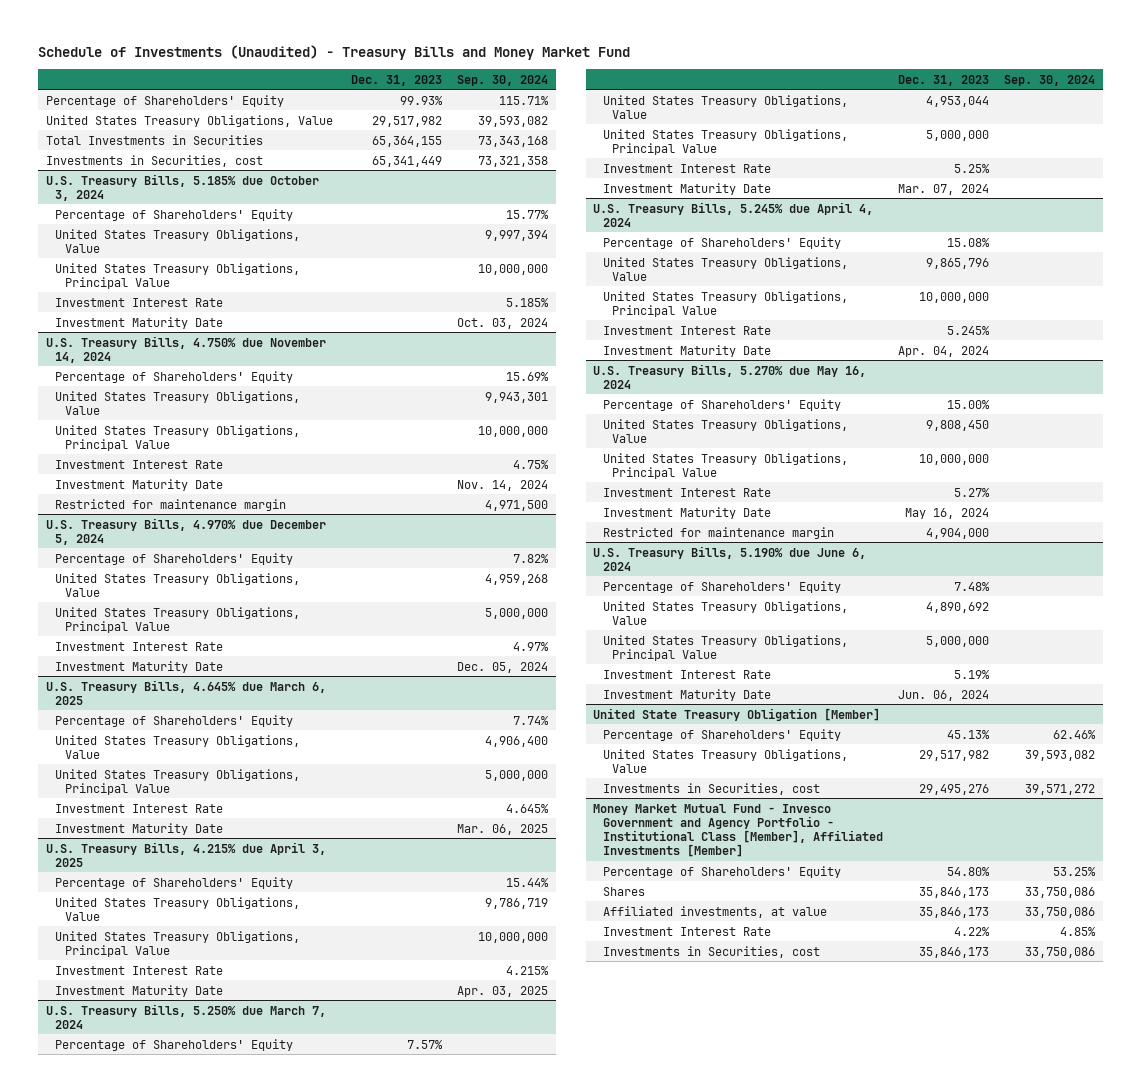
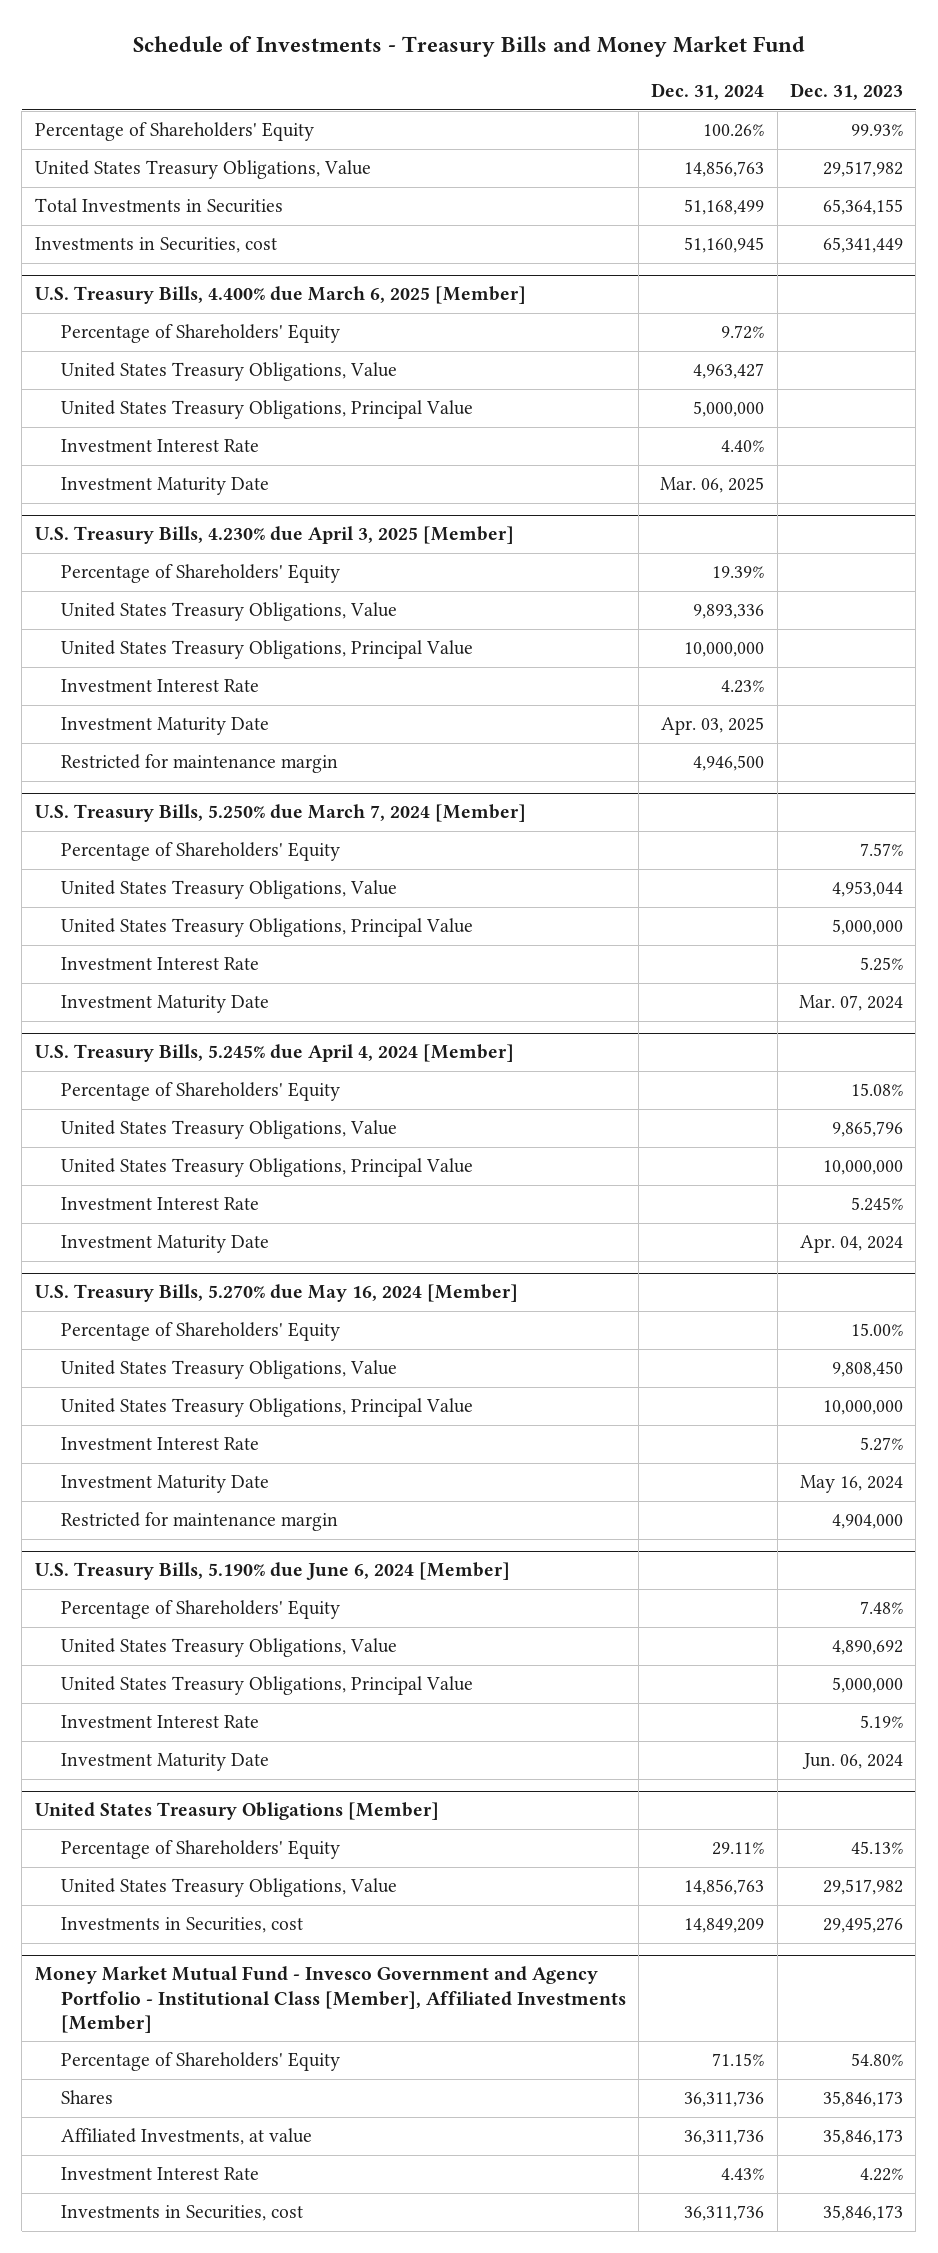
- Schedule of Investments (Unaudited) - Treasury Bills and Money Market Fund
+ Schedule of Investments - Treasury Bills and Money Market Fund
- | Dec. 31, 2023 | Sep. 30, 2024
+ | Dec. 31, 2024 | Dec. 31, 2023
- U.S. Treasury Bills, 5.185% due October 3, 2024
- Percentage of Shareholders' Equity | | 15.77%
- United States Treasury Obligations, Value | | 9,997,394
- United States Treasury Obligations, Principal Value | | 10,000,000
- Investment Interest Rate | | 5.185%
- Investment Maturity Date | | Oct. 03, 2024
- U.S. Treasury Bills, 4.750% due November 14, 2024
- Percentage of Shareholders' Equity | | 15.69%
- United States Treasury Obligations, Value | | 9,943,301
- United States Treasury Obligations, Principal Value | | 10,000,000
- Investment Interest Rate | | 4.75%
- Investment Maturity Date | | Nov. 14, 2024
- Restricted for maintenance margin | | 4,971,500
- U.S. Treasury Bills, 4.970% due December 5, 2024
- Percentage of Shareholders' Equity | | 7.82%
- United States Treasury Obligations, Value | | 4,959,268
- United States Treasury Obligations, Principal Value | | 5,000,000
- Investment Interest Rate | | 4.97%
- Investment Maturity Date | | Dec. 05, 2024
- U.S. Treasury Bills, 4.645% due March 6, 2025
- Percentage of Shareholders' Equity | | 7.74%
- United States Treasury Obligations, Value | | 4,906,400
- United States Treasury Obligations, Principal Value | | 5,000,000
- Investment Interest Rate | | 4.645%
- Investment Maturity Date | | Mar. 06, 2025
- U.S. Treasury Bills, 4.215% due April 3, 2025
- Percentage of Shareholders' Equity | | 15.44%
- United States Treasury Obligations, Value | | 9,786,719
- United States Treasury Obligations, Principal Value | | 10,000,000
- Investment Interest Rate | | 4.215%
- Investment Maturity Date | | Apr. 03, 2025
- U.S. Treasury Bills, 5.250% due March 7, 2024
+ U.S. Treasury Bills, 4.400% due March 6, 2025 [Member]
+ Percentage of Shareholders' Equity | 9.72% |
+ United States Treasury Obligations, Value | 4,963,427 |
+ United States Treasury Obligations, Principal Value | 5,000,000 |
+ Investment Interest Rate | 4.40% |
+ Investment Maturity Date | Mar. 06, 2025 |
+ U.S. Treasury Bills, 4.230% due April 3, 2025 [Member]
+ Percentage of Shareholders' Equity | 19.39% |
+ United States Treasury Obligations, Value | 9,893,336 |
+ United States Treasury Obligations, Principal Value | 10,000,000 |
+ Investment Interest Rate | 4.23% |
+ Investment Maturity Date | Apr. 03, 2025 |
+ Restricted for maintenance margin | 4,946,500 |
+ U.S. Treasury Bills, 5.250% due March 7, 2024 [Member]
- U.S. Treasury Bills, 5.245% due April 4, 2024
+ U.S. Treasury Bills, 5.245% due April 4, 2024 [Member]
- U.S. Treasury Bills, 5.270% due May 16, 2024
+ U.S. Treasury Bills, 5.270% due May 16, 2024 [Member]
- U.S. Treasury Bills, 5.190% due June 6, 2024
+ U.S. Treasury Bills, 5.190% due June 6, 2024 [Member]
- United State Treasury Obligation [Member]
+ United States Treasury Obligations [Member]
@ Money Market Mutual Fund - Invesco Government and Agency Portfolio - Institutional Class [Member], Affiliated Investments [Member]
- Affiliated investments, at value | 35,846,173 | 33,750,086
+ Affiliated Investments, at value | 36,311,736 | 35,846,173

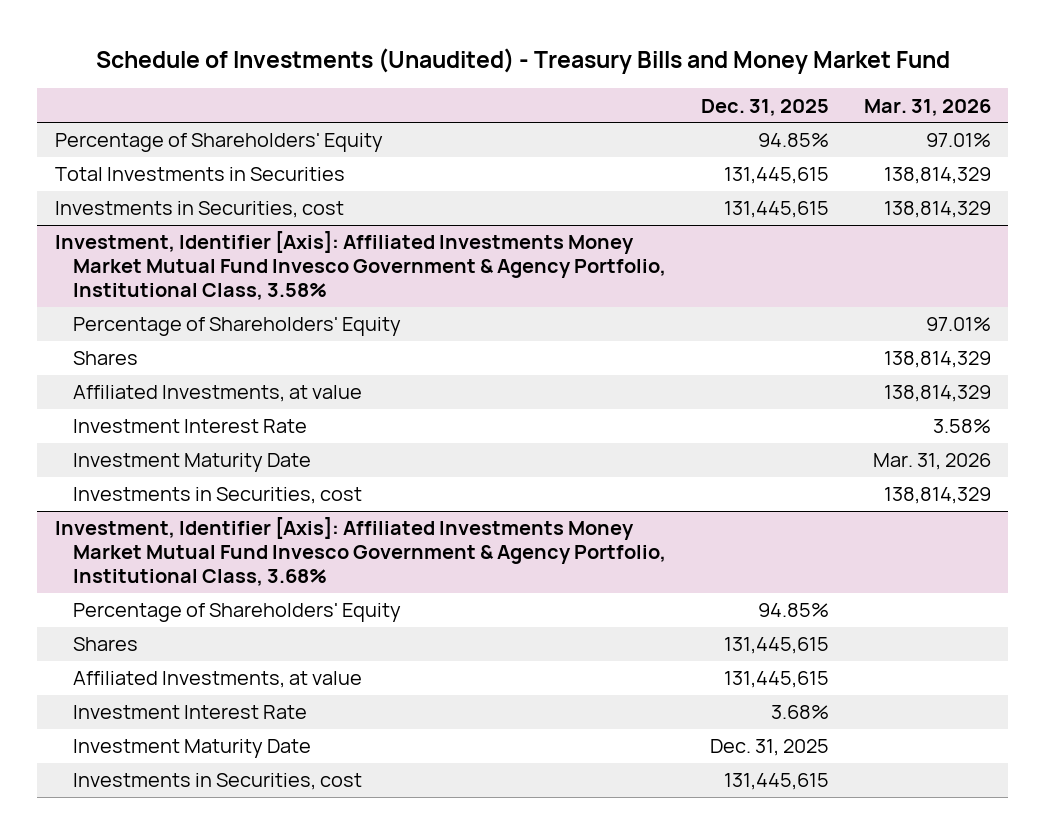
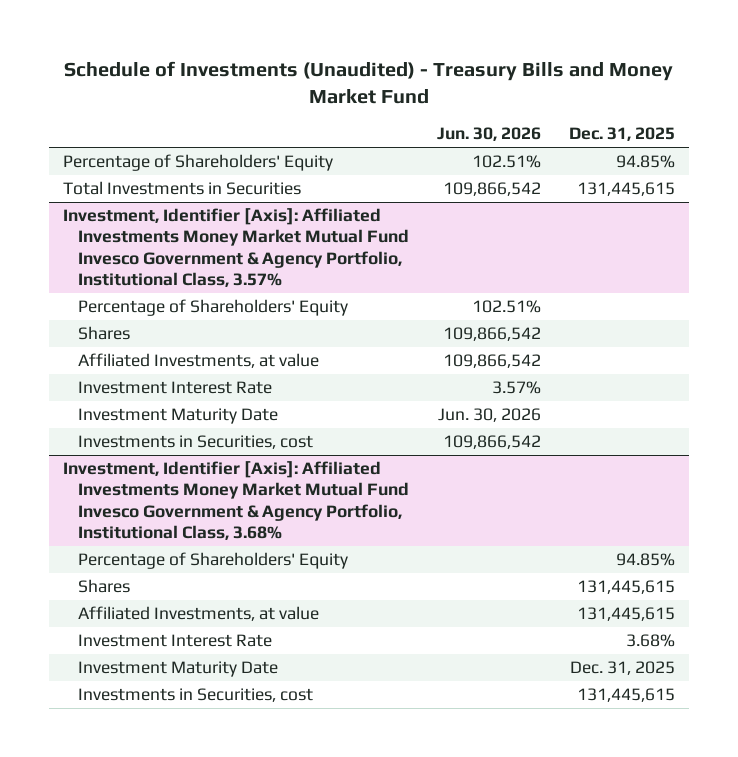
- | Dec. 31, 2025 | Mar. 31, 2026
+ | Jun. 30, 2026 | Dec. 31, 2025
- Investments in Securities, cost | 131,445,615 | 138,814,329
- Investment, Identifier [Axis]: Affiliated Investments Money Market Mutual Fund Invesco Government & Agency Portfolio, Institutional Class, 3.58%
- Percentage of Shareholders' Equity | | 97.01%
- Shares | | 138,814,329
- Affiliated Investments, at value | | 138,814,329
- Investment Interest Rate | | 3.58%
- Investment Maturity Date | | Mar. 31, 2026
- Investments in Securities, cost | | 138,814,329
+ Investment, Identifier [Axis]: Affiliated Investments Money Market Mutual Fund Invesco Government & Agency Portfolio, Institutional Class, 3.57%
+ Percentage of Shareholders' Equity | 102.51% |
+ Shares | 109,866,542 |
+ Affiliated Investments, at value | 109,866,542 |
+ Investment Interest Rate | 3.57% |
+ Investment Maturity Date | Jun. 30, 2026 |
+ Investments in Securities, cost | 109,866,542 |

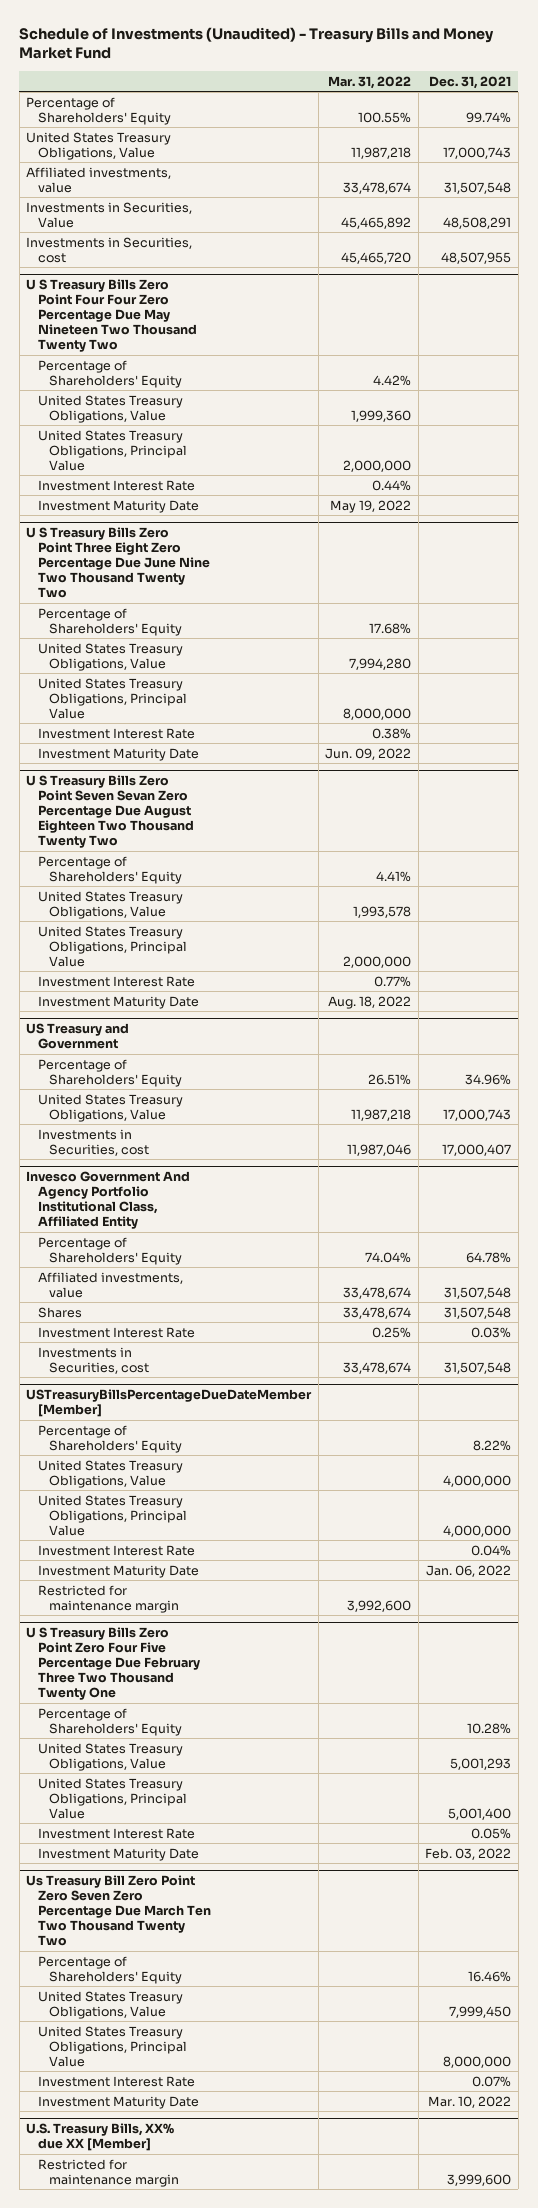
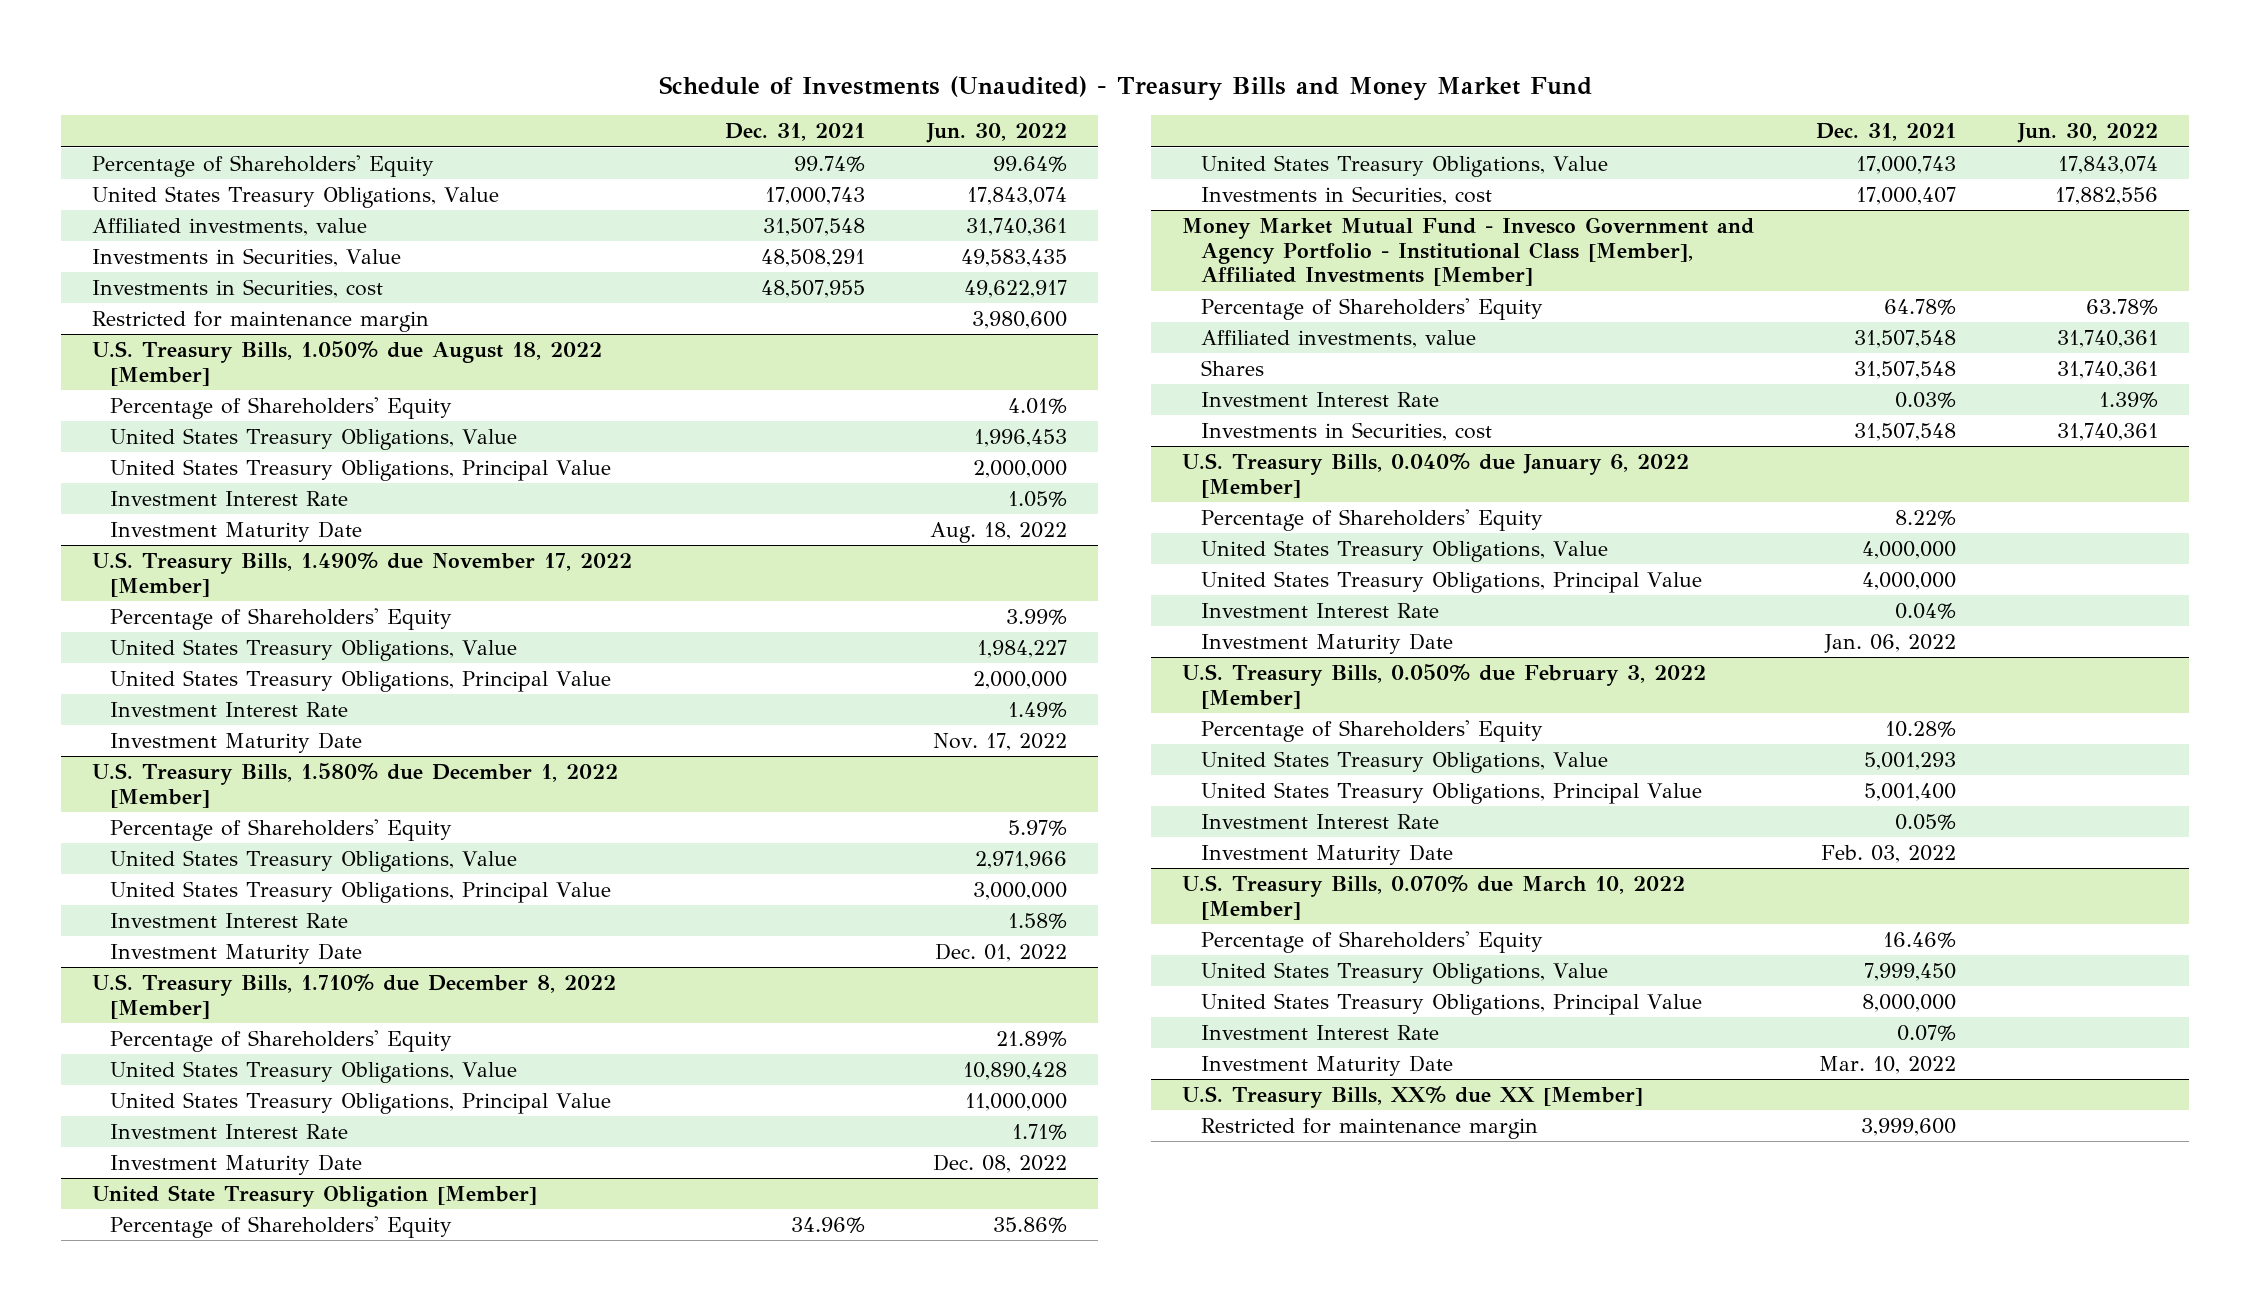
- | Mar. 31, 2022 | Dec. 31, 2021
+ | Dec. 31, 2021 | Jun. 30, 2022
- U S Treasury Bills Zero Point Four Four Zero Percentage Due May Nineteen Two Thousand Twenty Two
- Percentage of Shareholders' Equity | 4.42% |
- United States Treasury Obligations, Value | 1,999,360 |
- United States Treasury Obligations, Principal Value | 2,000,000 |
- Investment Interest Rate | 0.44% |
- Investment Maturity Date | May 19, 2022 |
- U S Treasury Bills Zero Point Three Eight Zero Percentage Due June Nine Two Thousand Twenty Two
- Percentage of Shareholders' Equity | 17.68% |
- United States Treasury Obligations, Value | 7,994,280 |
- United States Treasury Obligations, Principal Value | 8,000,000 |
- Investment Interest Rate | 0.38% |
- Investment Maturity Date | Jun. 09, 2022 |
- U S Treasury Bills Zero Point Seven Sevan Zero Percentage Due August Eighteen Two Thousand Twenty Two
- Percentage of Shareholders' Equity | 4.41% |
- United States Treasury Obligations, Value | 1,993,578 |
- United States Treasury Obligations, Principal Value | 2,000,000 |
- Investment Interest Rate | 0.77% |
- Investment Maturity Date | Aug. 18, 2022 |
- US Treasury and Government
+ Restricted for maintenance margin | | 3,980,600
+ U.S. Treasury Bills, 1.050% due August 18, 2022 [Member]
+ Percentage of Shareholders' Equity | | 4.01%
+ United States Treasury Obligations, Value | | 1,996,453
+ United States Treasury Obligations, Principal Value | | 2,000,000
+ Investment Interest Rate | | 1.05%
+ Investment Maturity Date | | Aug. 18, 2022
+ U.S. Treasury Bills, 1.490% due November 17, 2022 [Member]
+ Percentage of Shareholders' Equity | | 3.99%
+ United States Treasury Obligations, Value | | 1,984,227
+ United States Treasury Obligations, Principal Value | | 2,000,000
+ Investment Interest Rate | | 1.49%
+ Investment Maturity Date | | Nov. 17, 2022
+ U.S. Treasury Bills, 1.580% due December 1, 2022 [Member]
+ Percentage of Shareholders' Equity | | 5.97%
+ United States Treasury Obligations, Value | | 2,971,966
+ United States Treasury Obligations, Principal Value | | 3,000,000
+ Investment Interest Rate | | 1.58%
+ Investment Maturity Date | | Dec. 01, 2022
+ U.S. Treasury Bills, 1.710% due December 8, 2022 [Member]
+ Percentage of Shareholders' Equity | | 21.89%
+ United States Treasury Obligations, Value | | 10,890,428
+ United States Treasury Obligations, Principal Value | | 11,000,000
+ Investment Interest Rate | | 1.71%
+ Investment Maturity Date | | Dec. 08, 2022
+ United State Treasury Obligation [Member]
- Invesco Government And Agency Portfolio Institutional Class, Affiliated Entity
+ Money Market Mutual Fund - Invesco Government and Agency Portfolio - Institutional Class [Member], Affiliated Investments [Member]
- USTreasuryBillsPercentageDueDateMember [Member]
+ U.S. Treasury Bills, 0.040% due January 6, 2022 [Member]
- Restricted for maintenance margin | 3,992,600 |
- U S Treasury Bills Zero Point Zero Four Five Percentage Due February Three Two Thousand Twenty One
+ U.S. Treasury Bills, 0.050% due February 3, 2022 [Member]
- Us Treasury Bill Zero Point Zero Seven Zero Percentage Due March Ten Two Thousand Twenty Two
+ U.S. Treasury Bills, 0.070% due March 10, 2022 [Member]

